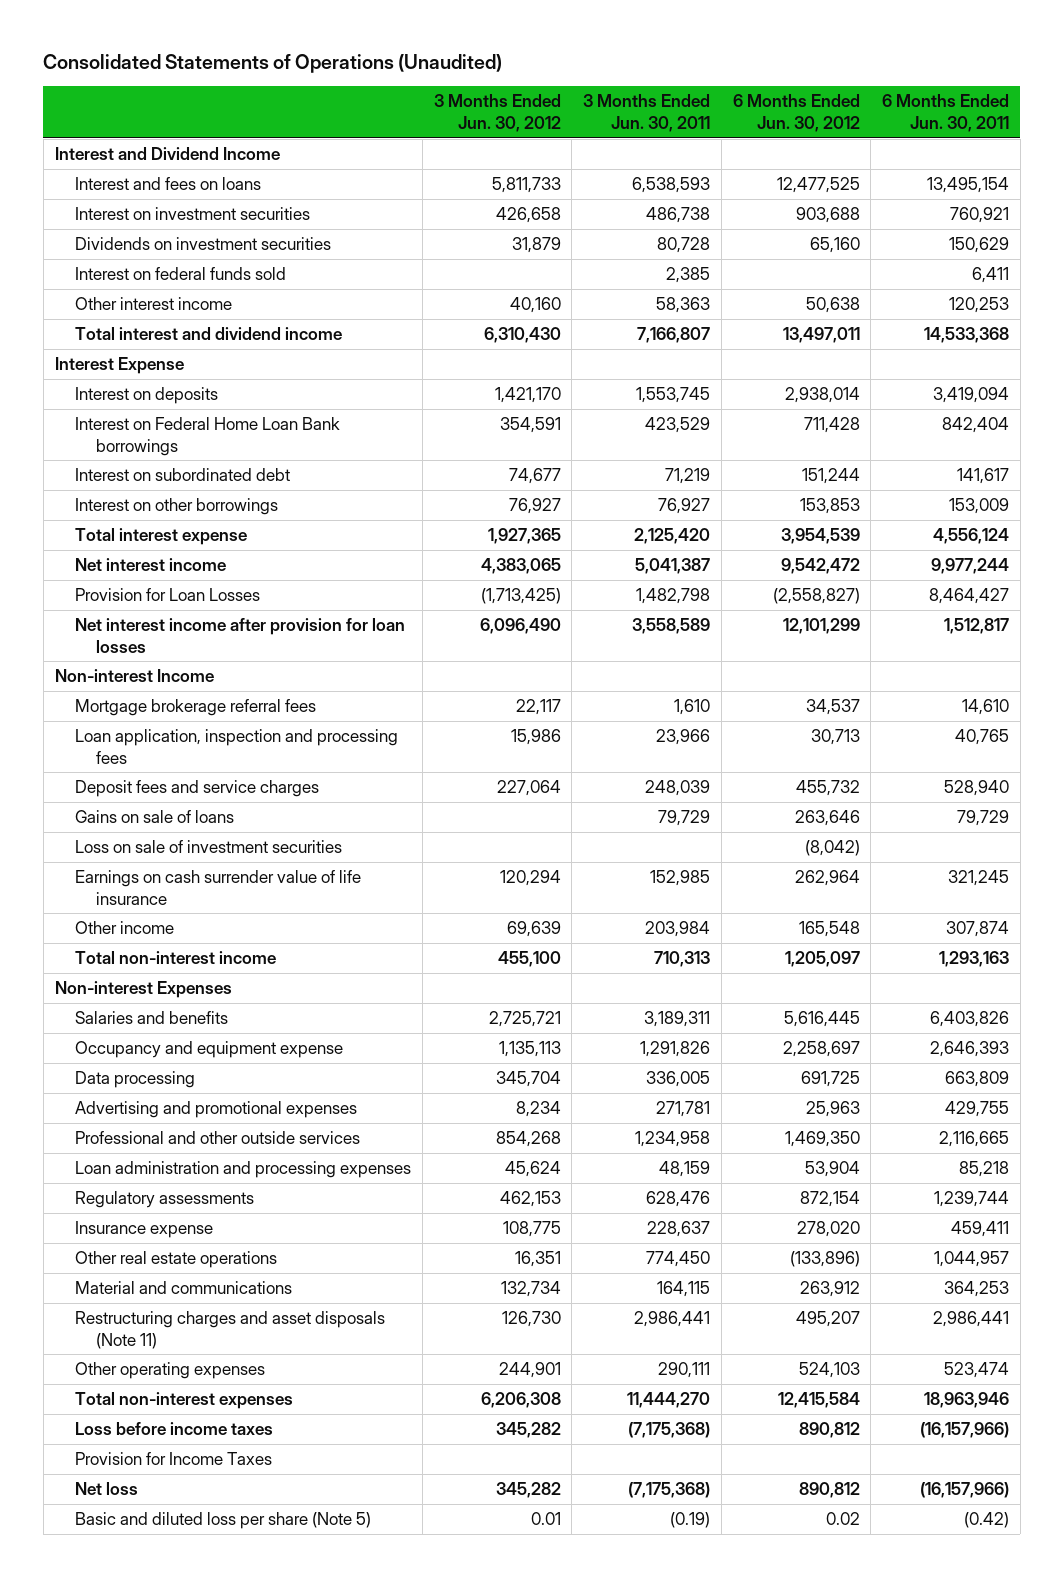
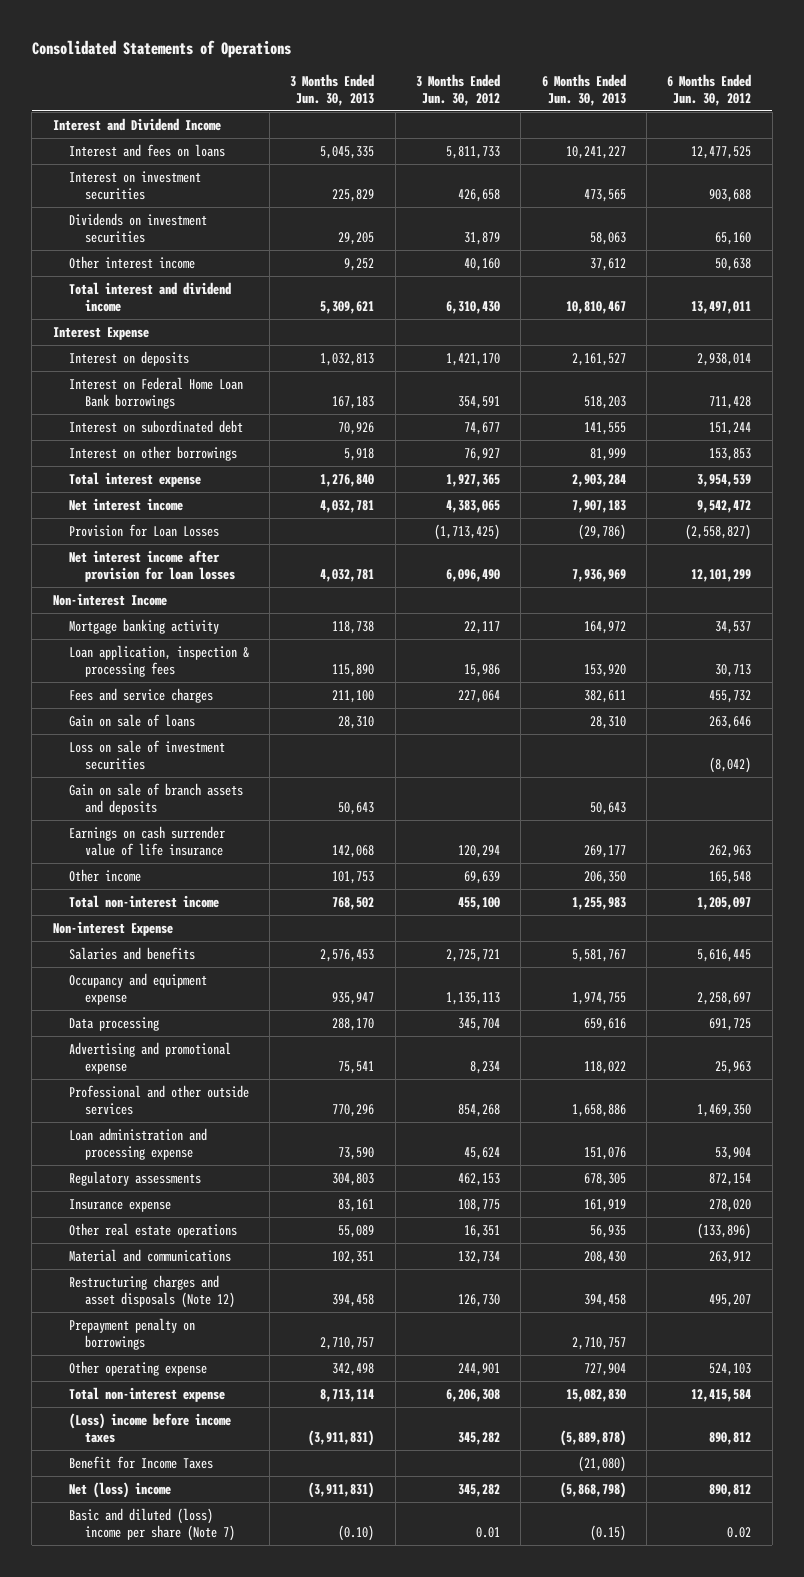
- Consolidated Statements of Operations (Unaudited)
+ Consolidated Statements of Operations
- | 3 Months Ended Jun. 30, 2012 | 3 Months Ended Jun. 30, 2011 | 6 Months Ended Jun. 30, 2012 | 6 Months Ended Jun. 30, 2011
+ | 3 Months Ended Jun. 30, 2013 | 3 Months Ended Jun. 30, 2012 | 6 Months Ended Jun. 30, 2013 | 6 Months Ended Jun. 30, 2012
- Interest on federal funds sold | | 2,385 | | 6,411
- Mortgage brokerage referral fees | 22,117 | 1,610 | 34,537 | 14,610
- Loan application, inspection and processing fees | 15,986 | 23,966 | 30,713 | 40,765
- Deposit fees and service charges | 227,064 | 248,039 | 455,732 | 528,940
- Gains on sale of loans | | 79,729 | 263,646 | 79,729
+ Mortgage banking activity | 118,738 | 22,117 | 164,972 | 34,537
+ Loan application, inspection & processing fees | 115,890 | 15,986 | 153,920 | 30,713
+ Fees and service charges | 211,100 | 227,064 | 382,611 | 455,732
+ Gain on sale of loans | 28,310 | | 28,310 | 263,646
- Earnings on cash surrender value of life insurance | 120,294 | 152,985 | 262,964 | 321,245
+ Gain on sale of branch assets and deposits | 50,643 | | 50,643 |
+ Earnings on cash surrender value of life insurance | 142,068 | 120,294 | 269,177 | 262,963
- Non-interest Expenses
+ Non-interest Expense
- Advertising and promotional expenses | 8,234 | 271,781 | 25,963 | 429,755
+ Advertising and promotional expense | 75,541 | 8,234 | 118,022 | 25,963
- Loan administration and processing expenses | 45,624 | 48,159 | 53,904 | 85,218
+ Loan administration and processing expense | 73,590 | 45,624 | 151,076 | 53,904
- Restructuring charges and asset disposals (Note 11) | 126,730 | 2,986,441 | 495,207 | 2,986,441
- Other operating expenses | 244,901 | 290,111 | 524,103 | 523,474
- Total non-interest expenses | 6,206,308 | 11,444,270 | 12,415,584 | 18,963,946
- Loss before income taxes | 345,282 | (7,175,368) | 890,812 | (16,157,966)
- Provision for Income Taxes
- Net loss | 345,282 | (7,175,368) | 890,812 | (16,157,966)
- Basic and diluted loss per share (Note 5) | 0.01 | (0.19) | 0.02 | (0.42)
+ Restructuring charges and asset disposals (Note 12) | 394,458 | 126,730 | 394,458 | 495,207
+ Prepayment penalty on borrowings | 2,710,757 | | 2,710,757 |
+ Other operating expense | 342,498 | 244,901 | 727,904 | 524,103
+ Total non-interest expense | 8,713,114 | 6,206,308 | 15,082,830 | 12,415,584
+ (Loss) income before income taxes | (3,911,831) | 345,282 | (5,889,878) | 890,812
+ Benefit for Income Taxes | | | (21,080) |
+ Net (loss) income | (3,911,831) | 345,282 | (5,868,798) | 890,812
+ Basic and diluted (loss) income per share (Note 7) | (0.10) | 0.01 | (0.15) | 0.02

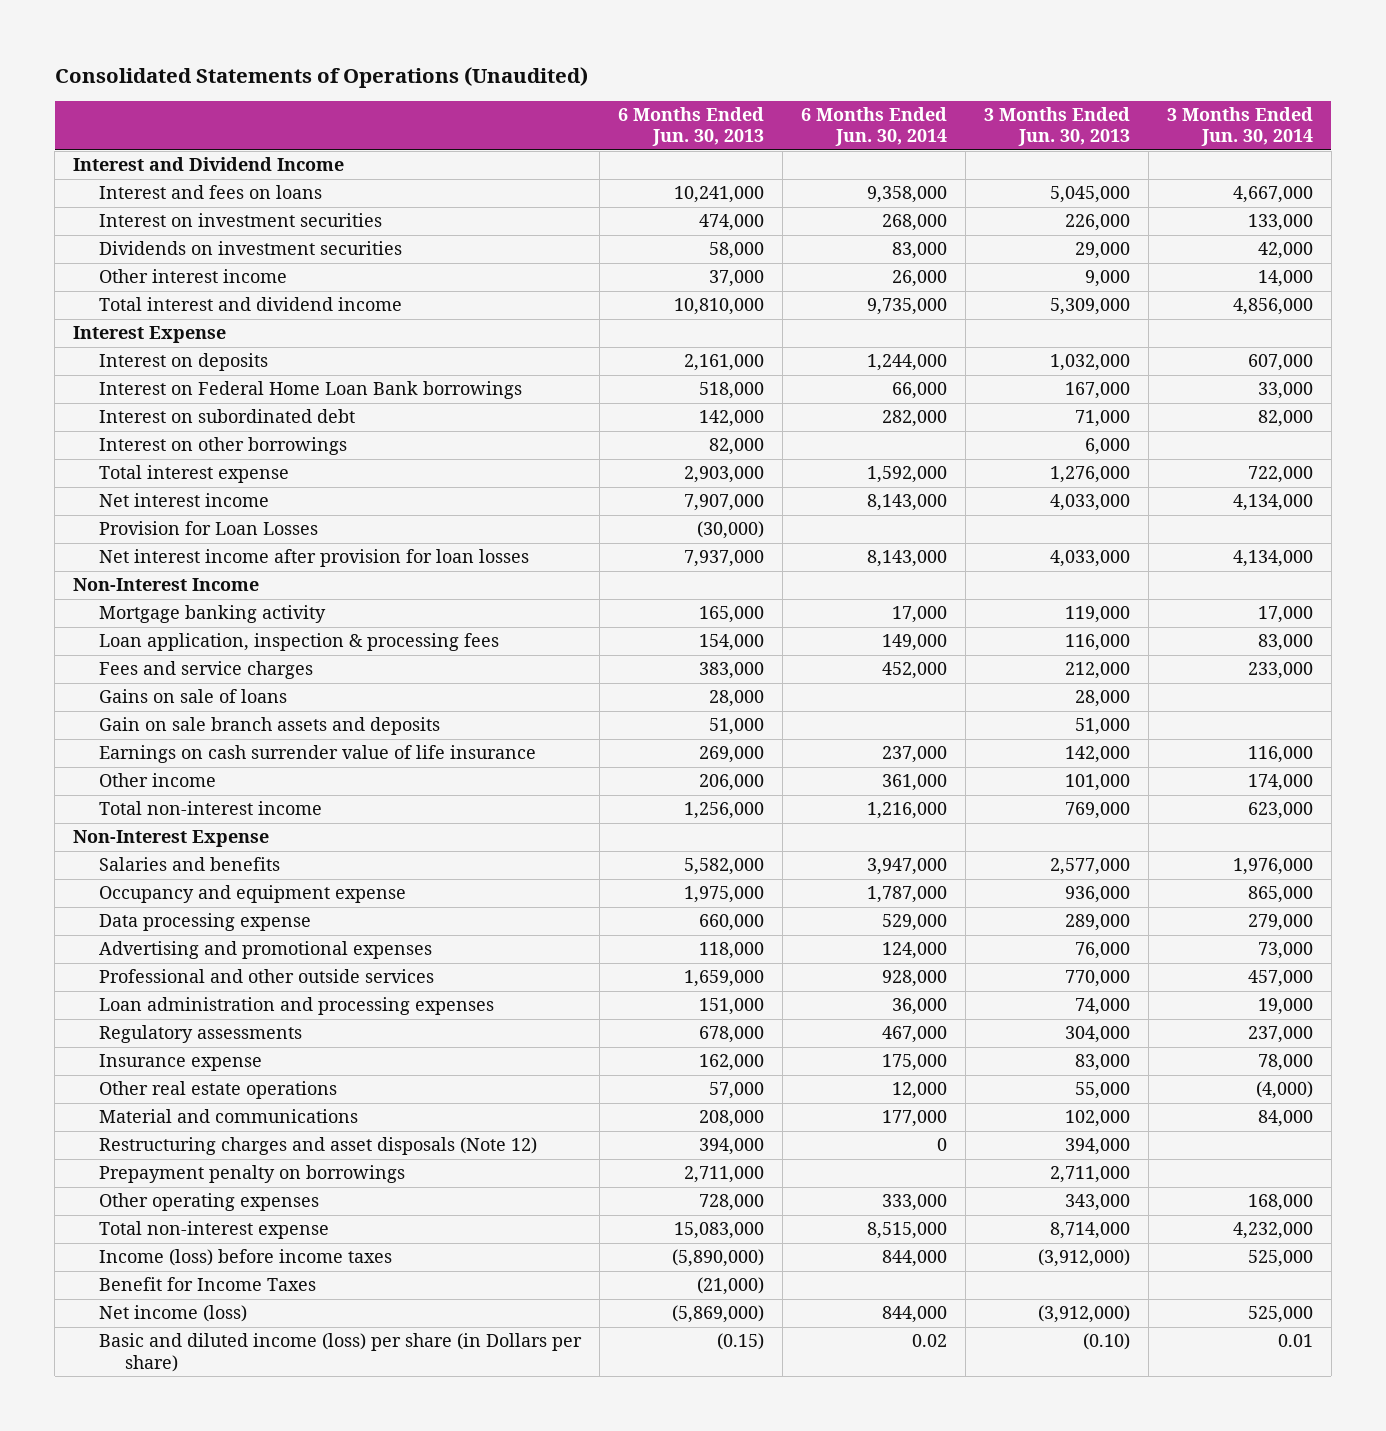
- Consolidated Statements of Operations
+ Consolidated Statements of Operations (Unaudited)
- | 3 Months Ended Jun. 30, 2013 | 3 Months Ended Jun. 30, 2012 | 6 Months Ended Jun. 30, 2013 | 6 Months Ended Jun. 30, 2012
+ | 6 Months Ended Jun. 30, 2013 | 6 Months Ended Jun. 30, 2014 | 3 Months Ended Jun. 30, 2013 | 3 Months Ended Jun. 30, 2014
- Interest and fees on loans | 5,045,335 | 5,811,733 | 10,241,227 | 12,477,525
- Interest on investment securities | 225,829 | 426,658 | 473,565 | 903,688
- Dividends on investment securities | 29,205 | 31,879 | 58,063 | 65,160
- Other interest income | 9,252 | 40,160 | 37,612 | 50,638
- Total interest and dividend income | 5,309,621 | 6,310,430 | 10,810,467 | 13,497,011
+ Interest and fees on loans | 10,241,000 | 9,358,000 | 5,045,000 | 4,667,000
+ Interest on investment securities | 474,000 | 268,000 | 226,000 | 133,000
+ Dividends on investment securities | 58,000 | 83,000 | 29,000 | 42,000
+ Other interest income | 37,000 | 26,000 | 9,000 | 14,000
+ Total interest and dividend income | 10,810,000 | 9,735,000 | 5,309,000 | 4,856,000
- Interest on deposits | 1,032,813 | 1,421,170 | 2,161,527 | 2,938,014
- Interest on Federal Home Loan Bank borrowings | 167,183 | 354,591 | 518,203 | 711,428
- Interest on subordinated debt | 70,926 | 74,677 | 141,555 | 151,244
- Interest on other borrowings | 5,918 | 76,927 | 81,999 | 153,853
- Total interest expense | 1,276,840 | 1,927,365 | 2,903,284 | 3,954,539
- Net interest income | 4,032,781 | 4,383,065 | 7,907,183 | 9,542,472
- Provision for Loan Losses | | (1,713,425) | (29,786) | (2,558,827)
- Net interest income after provision for loan losses | 4,032,781 | 6,096,490 | 7,936,969 | 12,101,299
- Non-interest Income
- Mortgage banking activity | 118,738 | 22,117 | 164,972 | 34,537
- Loan application, inspection & processing fees | 115,890 | 15,986 | 153,920 | 30,713
- Fees and service charges | 211,100 | 227,064 | 382,611 | 455,732
- Gain on sale of loans | 28,310 | | 28,310 | 263,646
- Loss on sale of investment securities | | | | (8,042)
- Gain on sale of branch assets and deposits | 50,643 | | 50,643 |
- Earnings on cash surrender value of life insurance | 142,068 | 120,294 | 269,177 | 262,963
- Other income | 101,753 | 69,639 | 206,350 | 165,548
- Total non-interest income | 768,502 | 455,100 | 1,255,983 | 1,205,097
- Non-interest Expense
- Salaries and benefits | 2,576,453 | 2,725,721 | 5,581,767 | 5,616,445
- Occupancy and equipment expense | 935,947 | 1,135,113 | 1,974,755 | 2,258,697
- Data processing | 288,170 | 345,704 | 659,616 | 691,725
- Advertising and promotional expense | 75,541 | 8,234 | 118,022 | 25,963
- Professional and other outside services | 770,296 | 854,268 | 1,658,886 | 1,469,350
- Loan administration and processing expense | 73,590 | 45,624 | 151,076 | 53,904
- Regulatory assessments | 304,803 | 462,153 | 678,305 | 872,154
- Insurance expense | 83,161 | 108,775 | 161,919 | 278,020
- Other real estate operations | 55,089 | 16,351 | 56,935 | (133,896)
- Material and communications | 102,351 | 132,734 | 208,430 | 263,912
- Restructuring charges and asset disposals (Note 12) | 394,458 | 126,730 | 394,458 | 495,207
- Prepayment penalty on borrowings | 2,710,757 | | 2,710,757 |
- Other operating expense | 342,498 | 244,901 | 727,904 | 524,103
- Total non-interest expense | 8,713,114 | 6,206,308 | 15,082,830 | 12,415,584
- (Loss) income before income taxes | (3,911,831) | 345,282 | (5,889,878) | 890,812
- Benefit for Income Taxes | | | (21,080) |
- Net (loss) income | (3,911,831) | 345,282 | (5,868,798) | 890,812
- Basic and diluted (loss) income per share (Note 7) | (0.10) | 0.01 | (0.15) | 0.02
+ Interest on deposits | 2,161,000 | 1,244,000 | 1,032,000 | 607,000
+ Interest on Federal Home Loan Bank borrowings | 518,000 | 66,000 | 167,000 | 33,000
+ Interest on subordinated debt | 142,000 | 282,000 | 71,000 | 82,000
+ Interest on other borrowings | 82,000 | | 6,000 |
+ Total interest expense | 2,903,000 | 1,592,000 | 1,276,000 | 722,000
+ Net interest income | 7,907,000 | 8,143,000 | 4,033,000 | 4,134,000
+ Provision for Loan Losses | (30,000) | | |
+ Net interest income after provision for loan losses | 7,937,000 | 8,143,000 | 4,033,000 | 4,134,000
+ Non-Interest Income
+ Mortgage banking activity | 165,000 | 17,000 | 119,000 | 17,000
+ Loan application, inspection & processing fees | 154,000 | 149,000 | 116,000 | 83,000
+ Fees and service charges | 383,000 | 452,000 | 212,000 | 233,000
+ Gains on sale of loans | 28,000 | | 28,000 |
+ Gain on sale branch assets and deposits | 51,000 | | 51,000 |
+ Earnings on cash surrender value of life insurance | 269,000 | 237,000 | 142,000 | 116,000
+ Other income | 206,000 | 361,000 | 101,000 | 174,000
+ Total non-interest income | 1,256,000 | 1,216,000 | 769,000 | 623,000
+ Non-Interest Expense
+ Salaries and benefits | 5,582,000 | 3,947,000 | 2,577,000 | 1,976,000
+ Occupancy and equipment expense | 1,975,000 | 1,787,000 | 936,000 | 865,000
+ Data processing expense | 660,000 | 529,000 | 289,000 | 279,000
+ Advertising and promotional expenses | 118,000 | 124,000 | 76,000 | 73,000
+ Professional and other outside services | 1,659,000 | 928,000 | 770,000 | 457,000
+ Loan administration and processing expenses | 151,000 | 36,000 | 74,000 | 19,000
+ Regulatory assessments | 678,000 | 467,000 | 304,000 | 237,000
+ Insurance expense | 162,000 | 175,000 | 83,000 | 78,000
+ Other real estate operations | 57,000 | 12,000 | 55,000 | (4,000)
+ Material and communications | 208,000 | 177,000 | 102,000 | 84,000
+ Restructuring charges and asset disposals (Note 12) | 394,000 | 0 | 394,000 |
+ Prepayment penalty on borrowings | 2,711,000 | | 2,711,000 |
+ Other operating expenses | 728,000 | 333,000 | 343,000 | 168,000
+ Total non-interest expense | 15,083,000 | 8,515,000 | 8,714,000 | 4,232,000
+ Income (loss) before income taxes | (5,890,000) | 844,000 | (3,912,000) | 525,000
+ Benefit for Income Taxes | (21,000) | | |
+ Net income (loss) | (5,869,000) | 844,000 | (3,912,000) | 525,000
+ Basic and diluted income (loss) per share (in Dollars per share) | (0.15) | 0.02 | (0.10) | 0.01

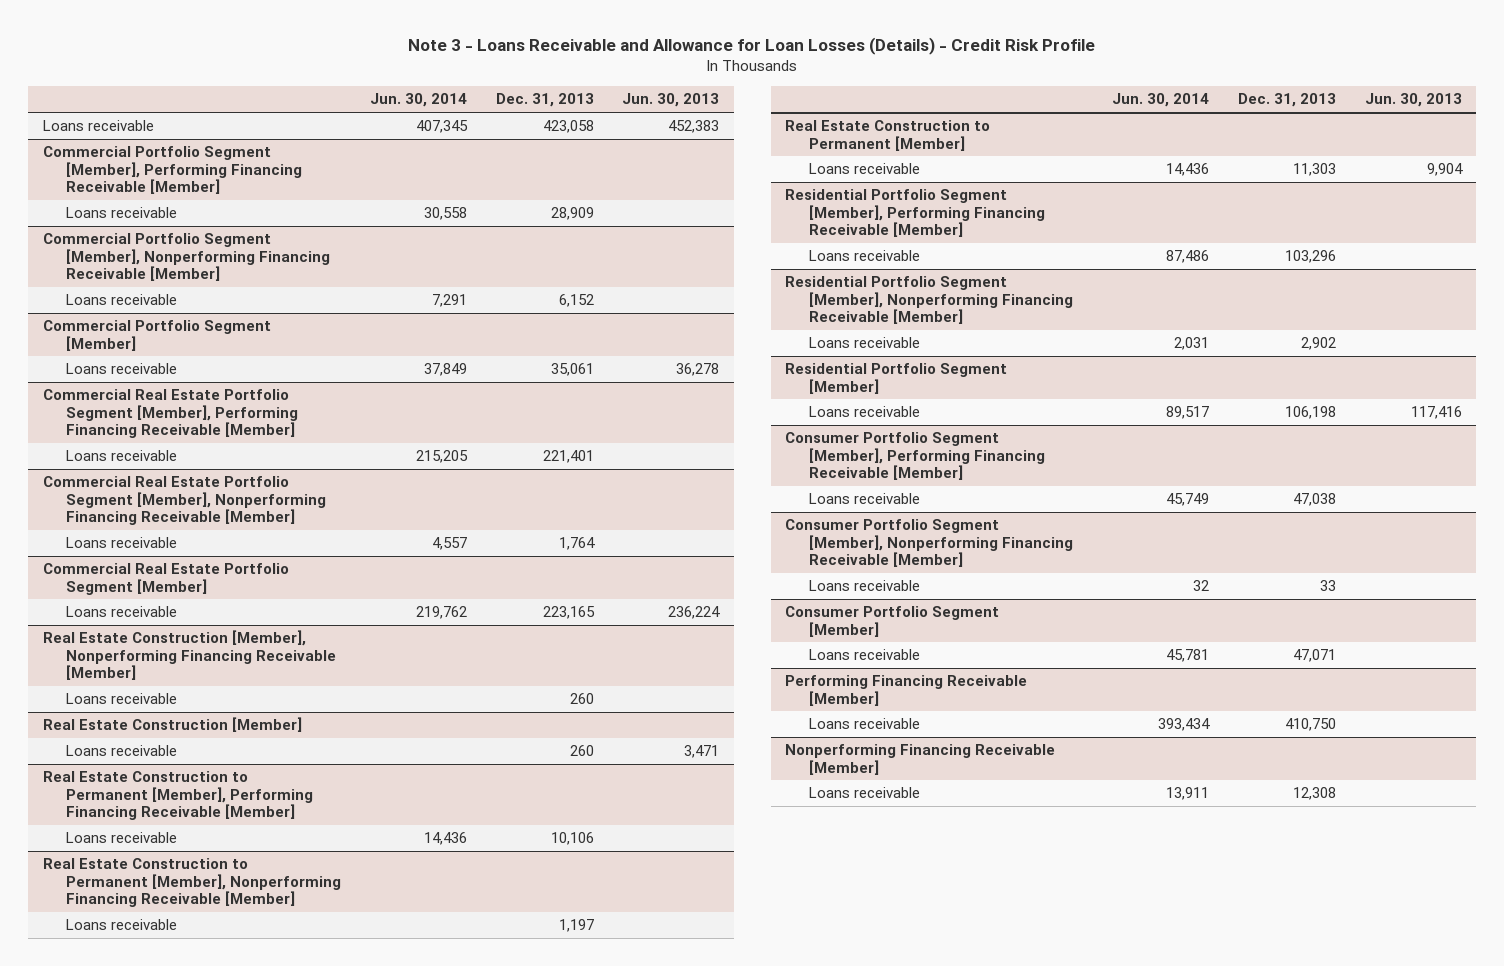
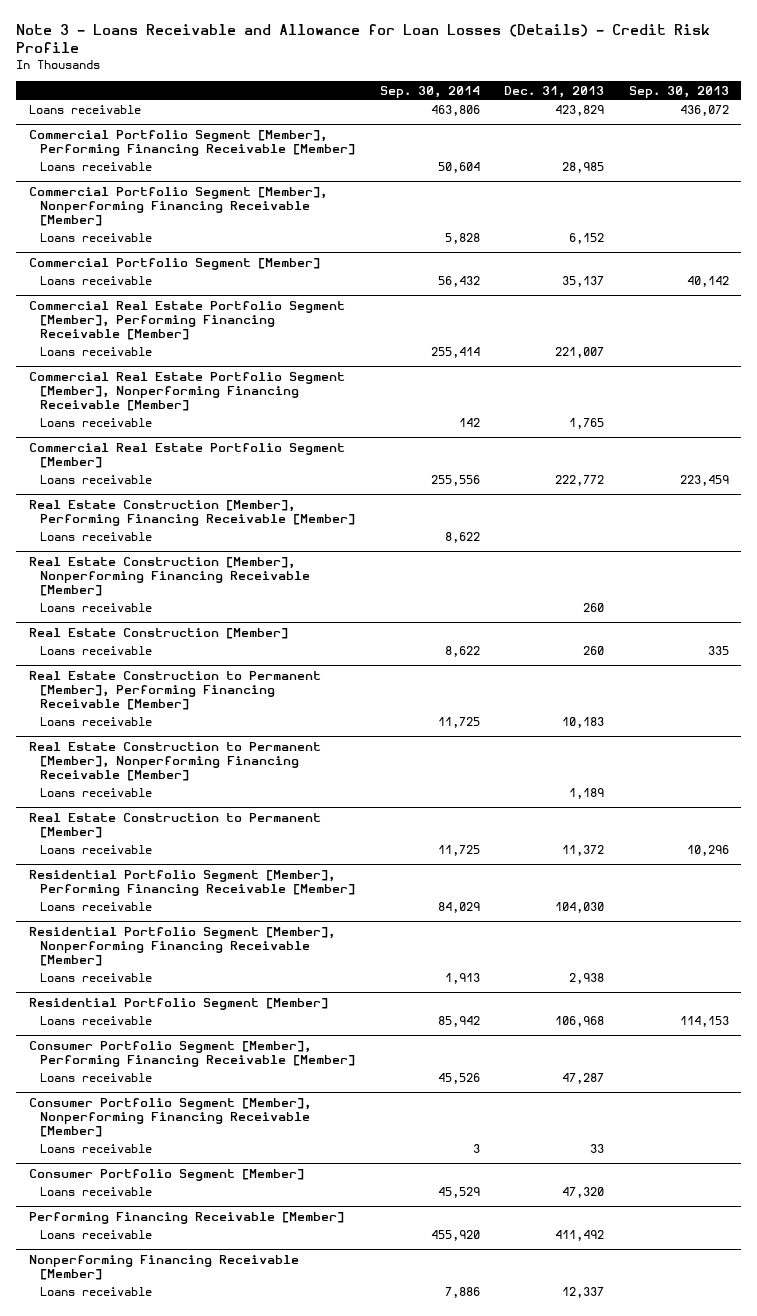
- | Jun. 30, 2014 | Dec. 31, 2013 | Jun. 30, 2013
+ | Sep. 30, 2014 | Dec. 31, 2013 | Sep. 30, 2013
- Loans receivable | 407,345 | 423,058 | 452,383
+ Loans receivable | 463,806 | 423,829 | 436,072
@ Commercial Portfolio Segment [Member], Performing Financing Receivable [Member]
- Loans receivable | 30,558 | 28,909 |
+ Loans receivable | 50,604 | 28,985 |
@ Commercial Portfolio Segment [Member]
- Loans receivable | 37,849 | 35,061 | 36,278
+ Loans receivable | 56,432 | 35,137 | 40,142
@ Commercial Real Estate Portfolio Segment [Member], Performing Financing Receivable [Member]
- Loans receivable | 215,205 | 221,401 |
+ Loans receivable | 255,414 | 221,007 |
@ Commercial Real Estate Portfolio Segment [Member], Nonperforming Financing Receivable [Member]
- Loans receivable | 4,557 | 1,764 |
+ Loans receivable | 142 | 1,765 |
@ Commercial Real Estate Portfolio Segment [Member]
- Loans receivable | 219,762 | 223,165 | 236,224
+ Loans receivable | 255,556 | 222,772 | 223,459
+ Real Estate Construction [Member], Performing Financing Receivable [Member]
+ Loans receivable | 8,622 | |
@ Real Estate Construction to Permanent [Member], Performing Financing Receivable [Member]
- Loans receivable | 14,436 | 10,106 |
+ Loans receivable | 11,725 | 10,183 |
@ Real Estate Construction to Permanent [Member], Nonperforming Financing Receivable [Member]
- Loans receivable | | 1,197 |
+ Loans receivable | | 1,189 |
@ Real Estate Construction to Permanent [Member]
- Loans receivable | 14,436 | 11,303 | 9,904
+ Loans receivable | 11,725 | 11,372 | 10,296
@ Residential Portfolio Segment [Member], Performing Financing Receivable [Member]
- Loans receivable | 87,486 | 103,296 |
+ Loans receivable | 84,029 | 104,030 |
@ Residential Portfolio Segment [Member], Nonperforming Financing Receivable [Member]
- Loans receivable | 2,031 | 2,902 |
+ Loans receivable | 1,913 | 2,938 |
@ Residential Portfolio Segment [Member]
- Loans receivable | 89,517 | 106,198 | 117,416
+ Loans receivable | 85,942 | 106,968 | 114,153
@ Consumer Portfolio Segment [Member], Performing Financing Receivable [Member]
- Loans receivable | 45,749 | 47,038 |
+ Loans receivable | 45,526 | 47,287 |
@ Consumer Portfolio Segment [Member]
- Loans receivable | 45,781 | 47,071 |
+ Loans receivable | 45,529 | 47,320 |
@ Performing Financing Receivable [Member]
- Loans receivable | 393,434 | 410,750 |
+ Loans receivable | 455,920 | 411,492 |
@ Nonperforming Financing Receivable [Member]
- Loans receivable | 13,911 | 12,308 |
+ Loans receivable | 7,886 | 12,337 |

